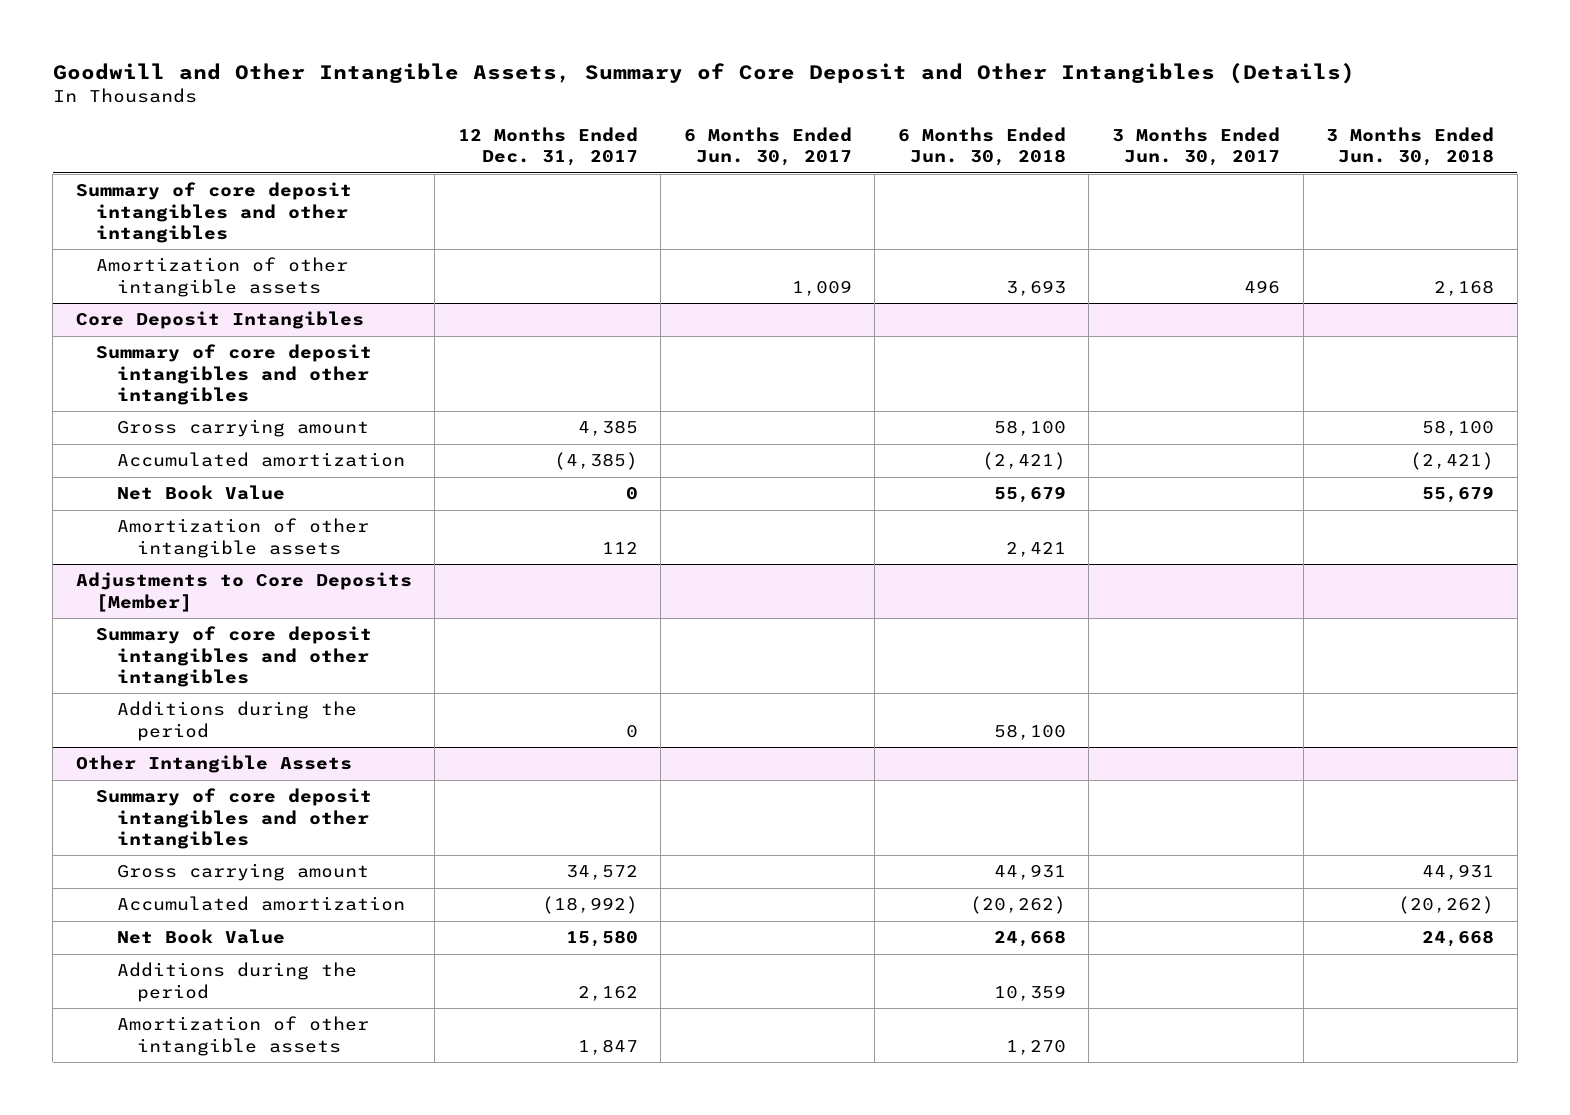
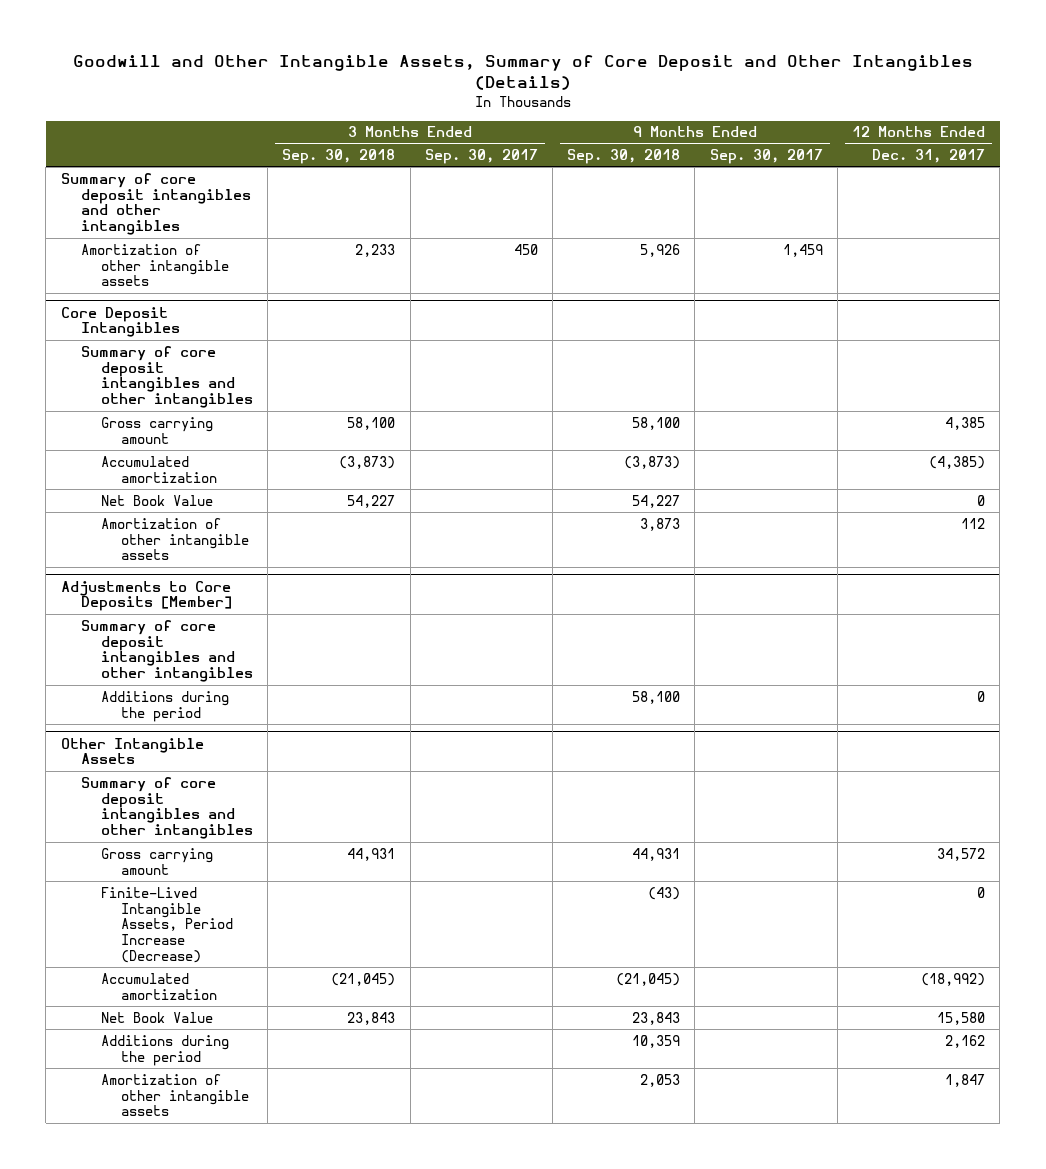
- | 12 Months Ended Dec. 31, 2017 | 6 Months Ended Jun. 30, 2017 | 6 Months Ended Jun. 30, 2018 | 3 Months Ended Jun. 30, 2017 | 3 Months Ended Jun. 30, 2018
+ | 3 Months Ended Sep. 30, 2018 | 3 Months Ended Sep. 30, 2017 | 9 Months Ended Sep. 30, 2018 | 9 Months Ended Sep. 30, 2017 | 12 Months Ended Dec. 31, 2017
@ Other Intangible Assets
+ Finite-Lived Intangible Assets, Period Increase (Decrease) | | | (43) | | 0

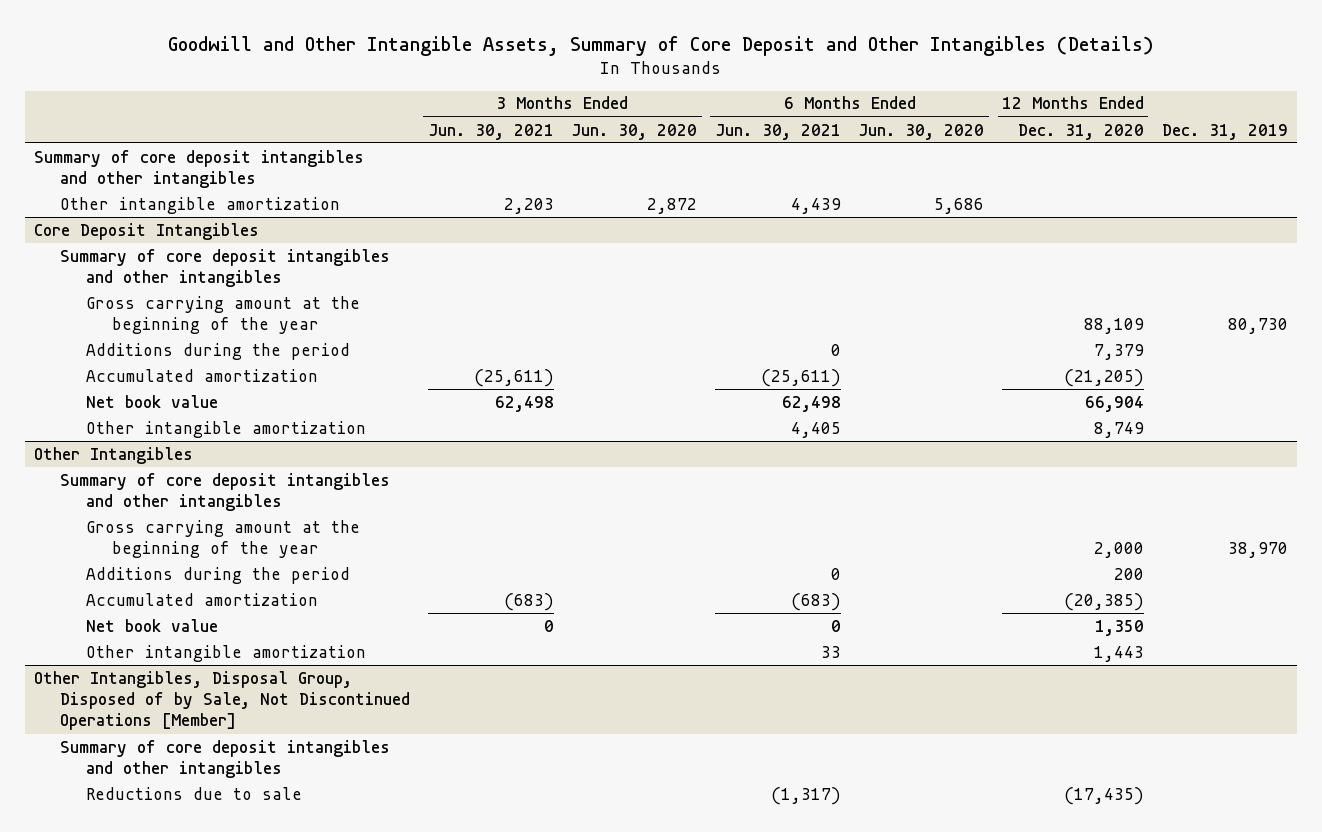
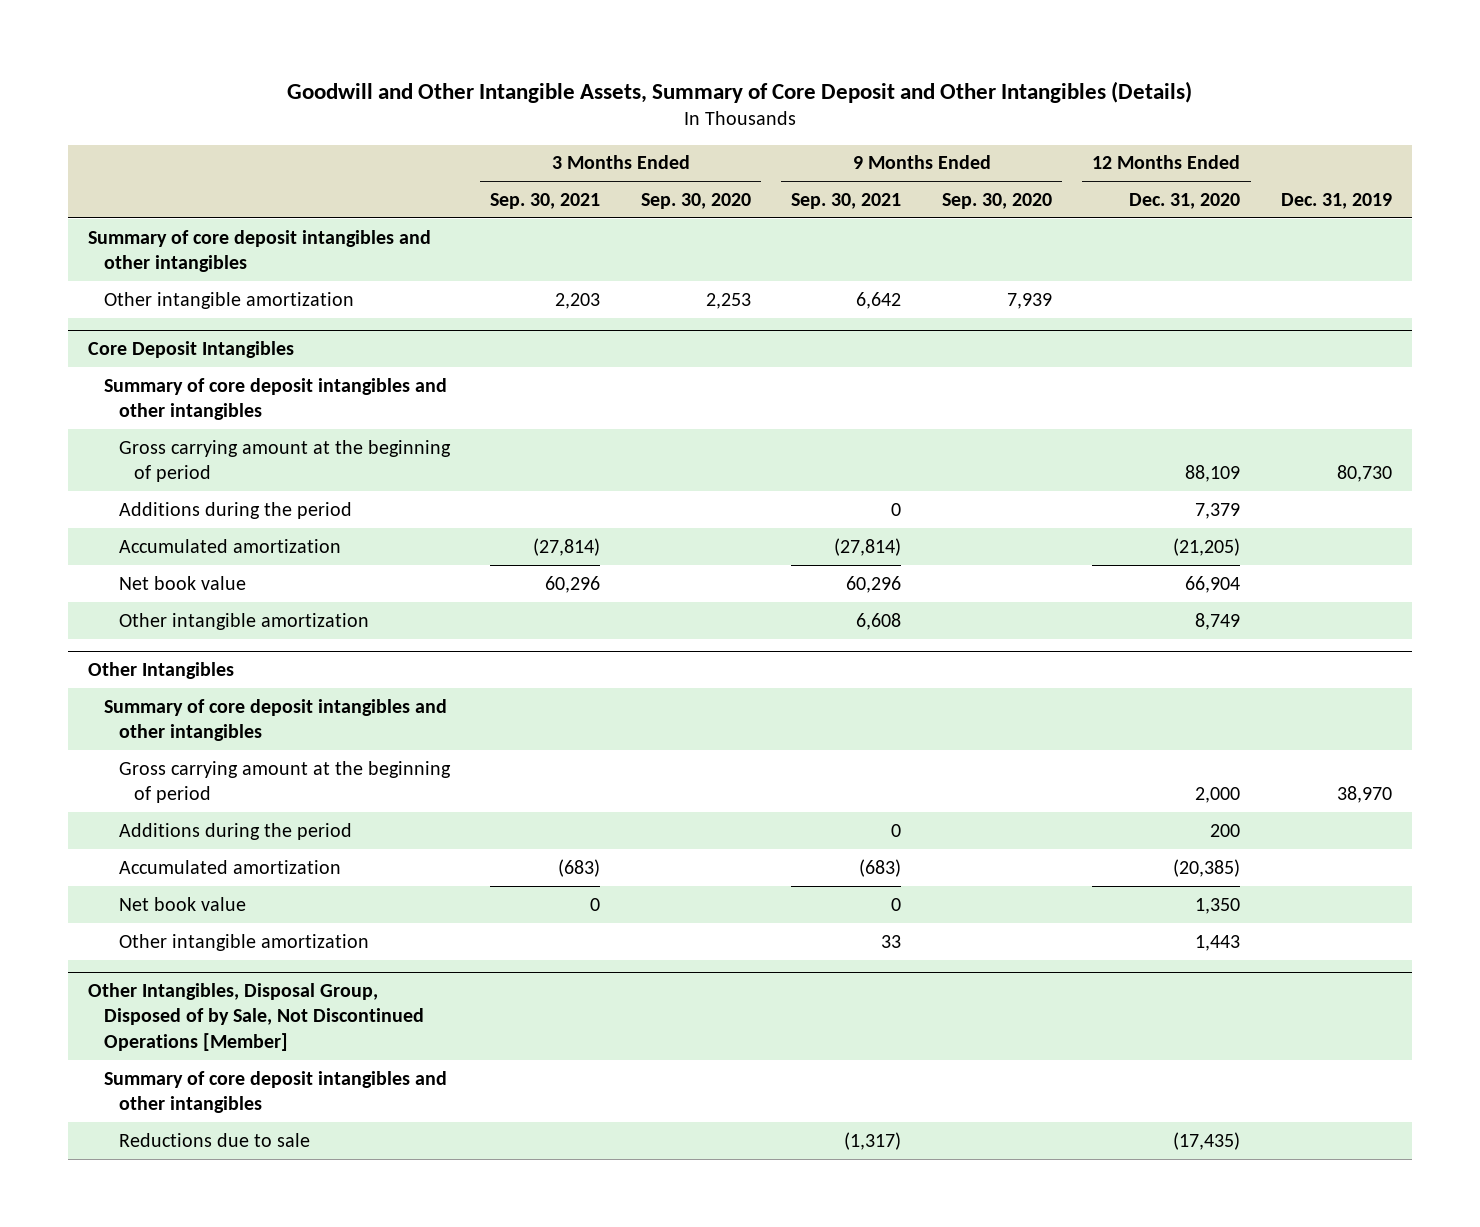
- | 3 Months Ended Jun. 30, 2021 | 3 Months Ended Jun. 30, 2020 | 6 Months Ended Jun. 30, 2021 | 6 Months Ended Jun. 30, 2020 | 12 Months Ended Dec. 31, 2020 | Dec. 31, 2019
+ | 3 Months Ended Sep. 30, 2021 | 3 Months Ended Sep. 30, 2020 | 9 Months Ended Sep. 30, 2021 | 9 Months Ended Sep. 30, 2020 | 12 Months Ended Dec. 31, 2020 | Dec. 31, 2019
@ Core Deposit Intangibles
- Gross carrying amount at the beginning of the year | | | | | 88,109 | 80,730
+ Gross carrying amount at the beginning of period | | | | | 88,109 | 80,730
@ Other Intangibles
- Gross carrying amount at the beginning of the year | | | | | 2,000 | 38,970
+ Gross carrying amount at the beginning of period | | | | | 2,000 | 38,970

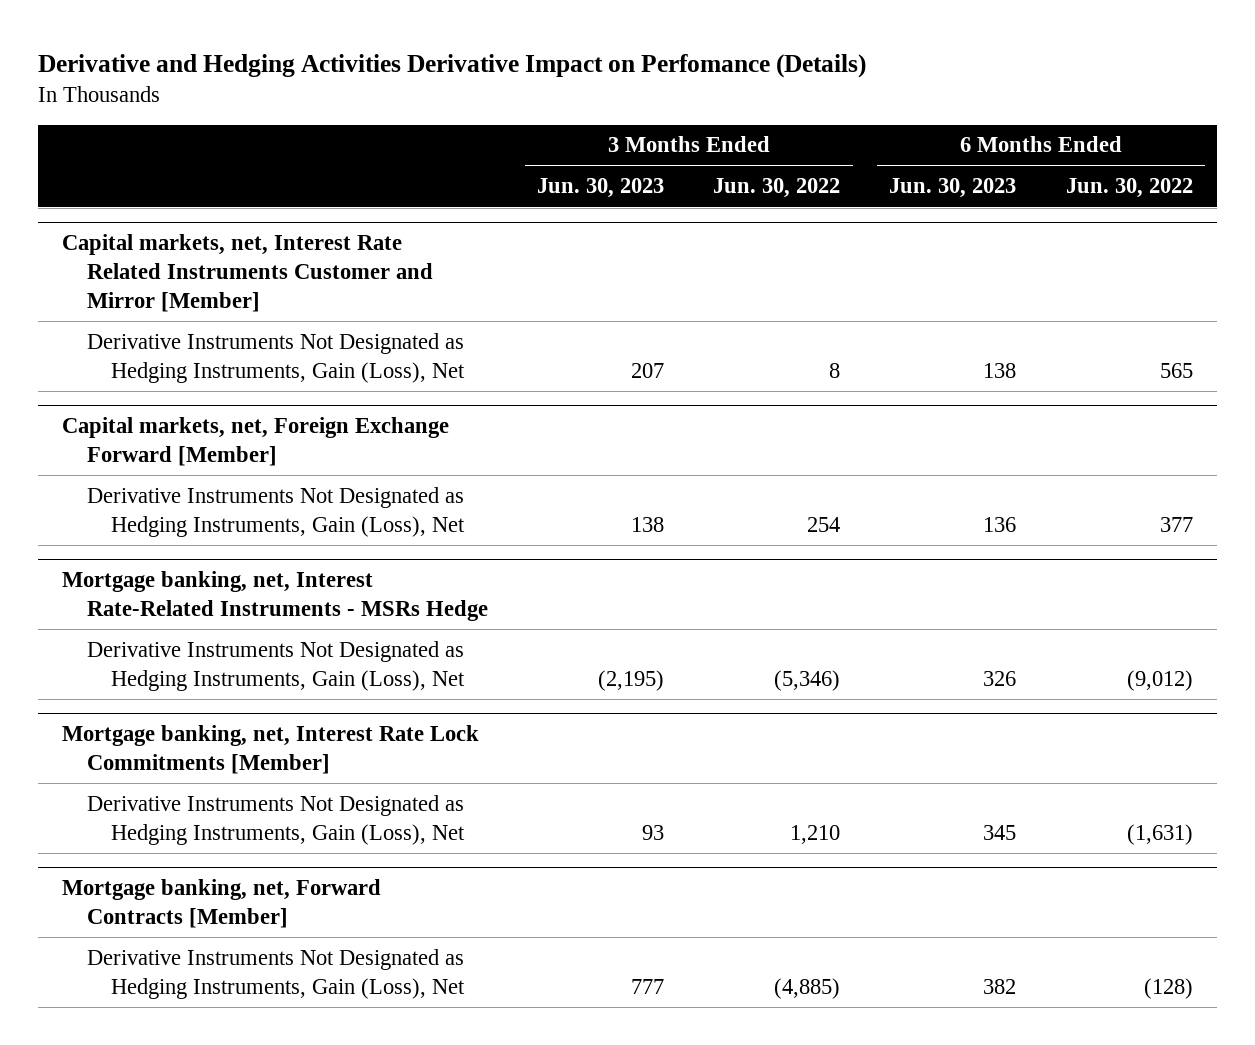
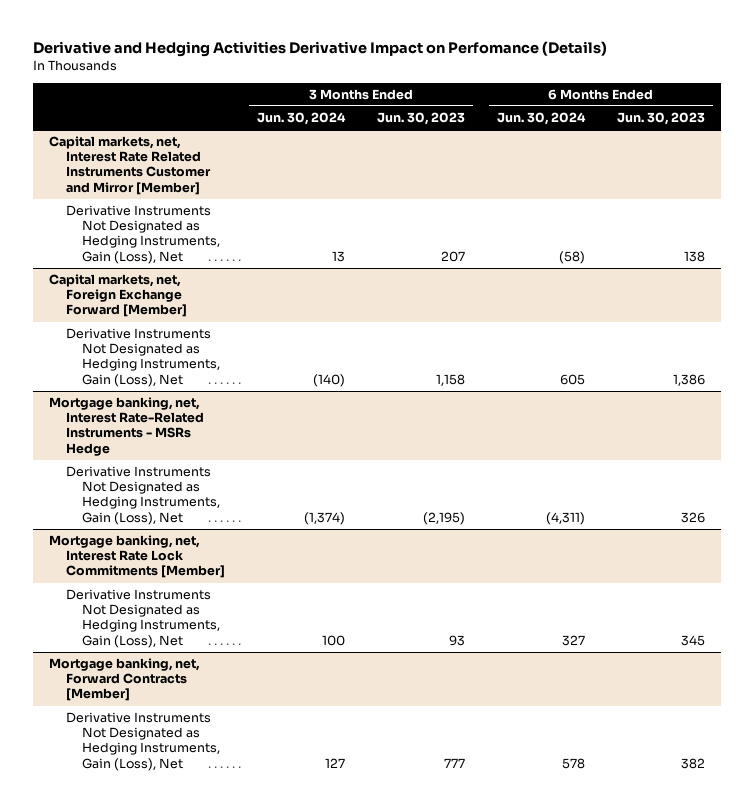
- | 3 Months Ended Jun. 30, 2023 | 3 Months Ended Jun. 30, 2022 | 6 Months Ended Jun. 30, 2023 | 6 Months Ended Jun. 30, 2022
+ | 3 Months Ended Jun. 30, 2024 | 3 Months Ended Jun. 30, 2023 | 6 Months Ended Jun. 30, 2024 | 6 Months Ended Jun. 30, 2023
@ Capital markets, net, Foreign Exchange Forward [Member]
- Derivative Instruments Not Designated as Hedging Instruments, Gain (Loss), Net | 138 | 254 | 136 | 377
+ Derivative Instruments Not Designated as Hedging Instruments, Gain (Loss), Net | (140) | 1,158 | 605 | 1,386

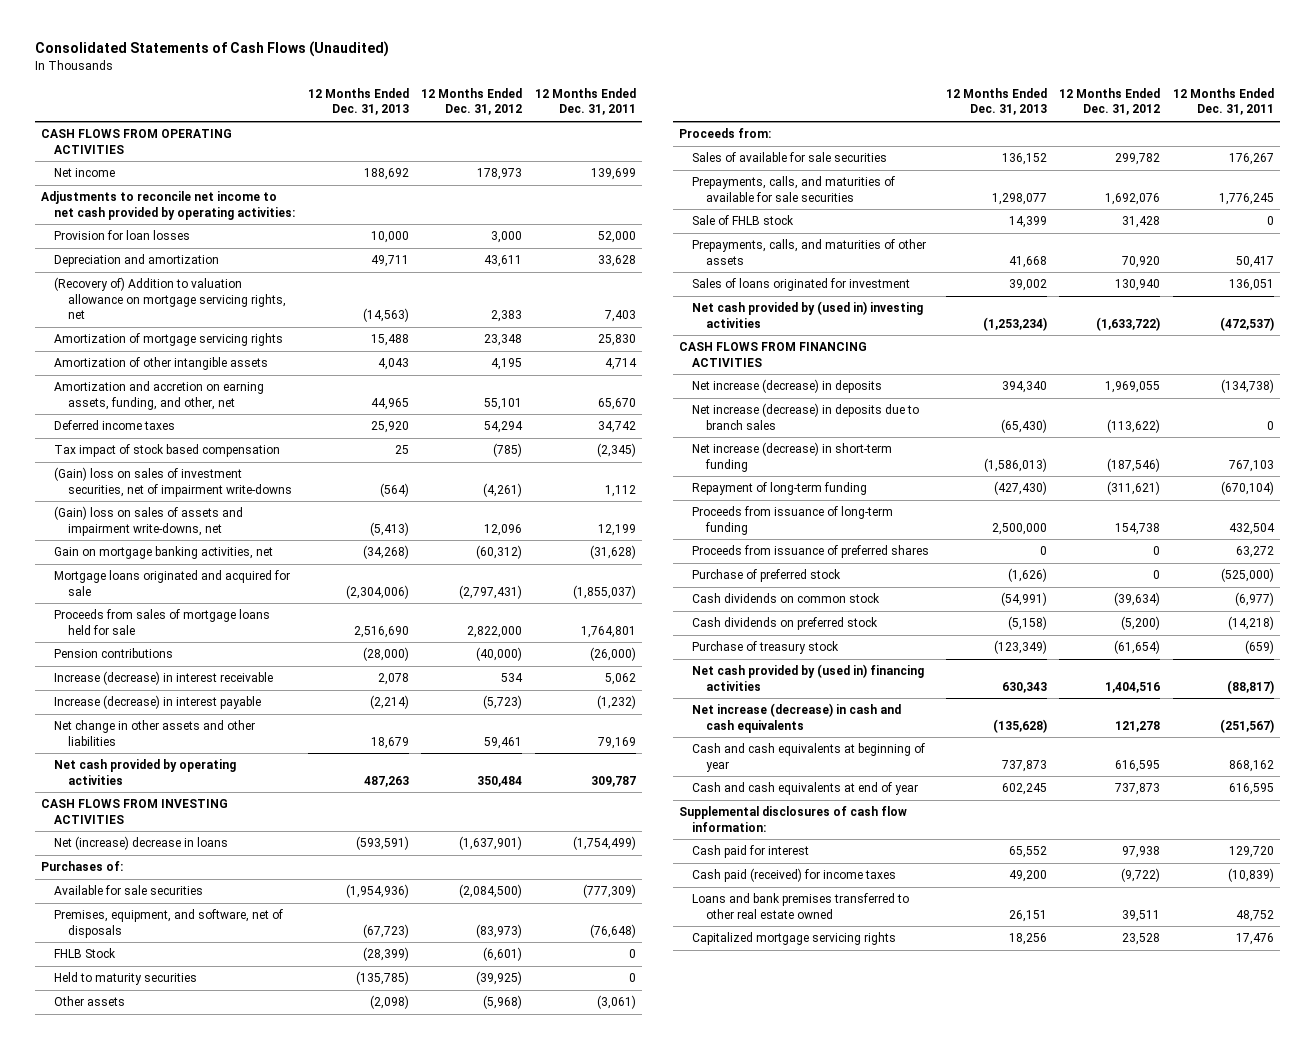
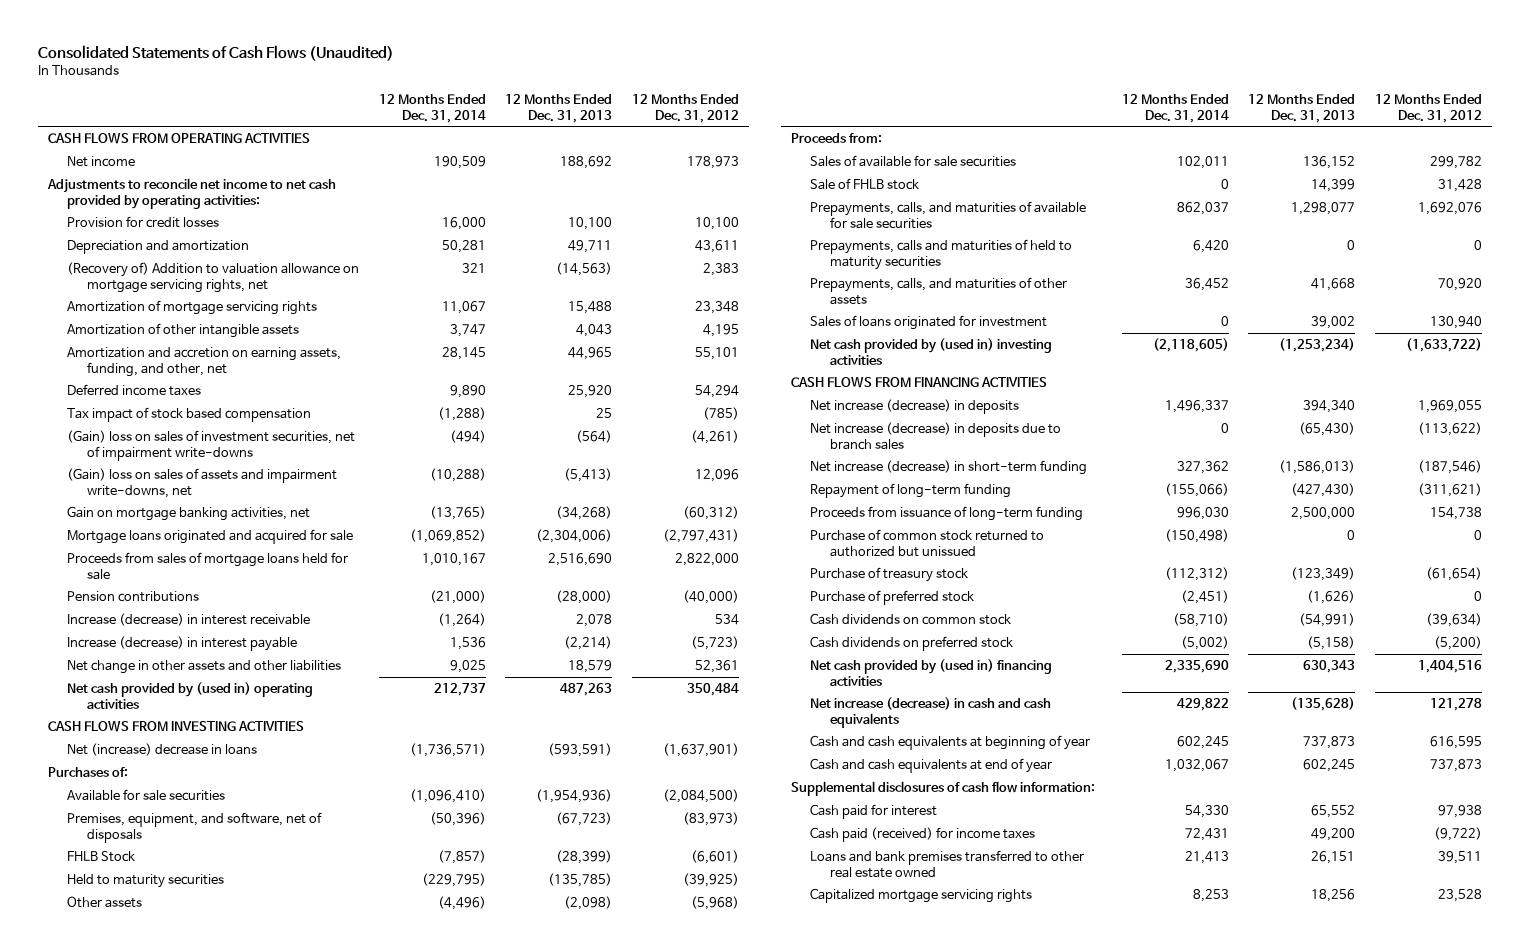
- | 12 Months Ended Dec. 31, 2013 | 12 Months Ended Dec. 31, 2012 | 12 Months Ended Dec. 31, 2011
+ | 12 Months Ended Dec. 31, 2014 | 12 Months Ended Dec. 31, 2013 | 12 Months Ended Dec. 31, 2012
- Provision for loan losses | 10,000 | 3,000 | 52,000
+ Provision for credit losses | 16,000 | 10,100 | 10,100
- Net change in other assets and other liabilities | 18,679 | 59,461 | 79,169
- Net cash provided by operating activities | 487,263 | 350,484 | 309,787
+ Net change in other assets and other liabilities | 9,025 | 18,579 | 52,361
+ Net cash provided by (used in) operating activities | 212,737 | 487,263 | 350,484
moved down: Prepayments, calls, and maturities of available for sale securities | 862,037 | 1,298,077 | 1,692,076
+ Prepayments, calls and maturities of held to maturity securities | 6,420 | 0 | 0
- Proceeds from issuance of preferred shares | 0 | 0 | 63,272
+ Purchase of common stock returned to authorized but unissued | (150,498) | 0 | 0
moved up: Purchase of treasury stock | (112,312) | (123,349) | (61,654)

